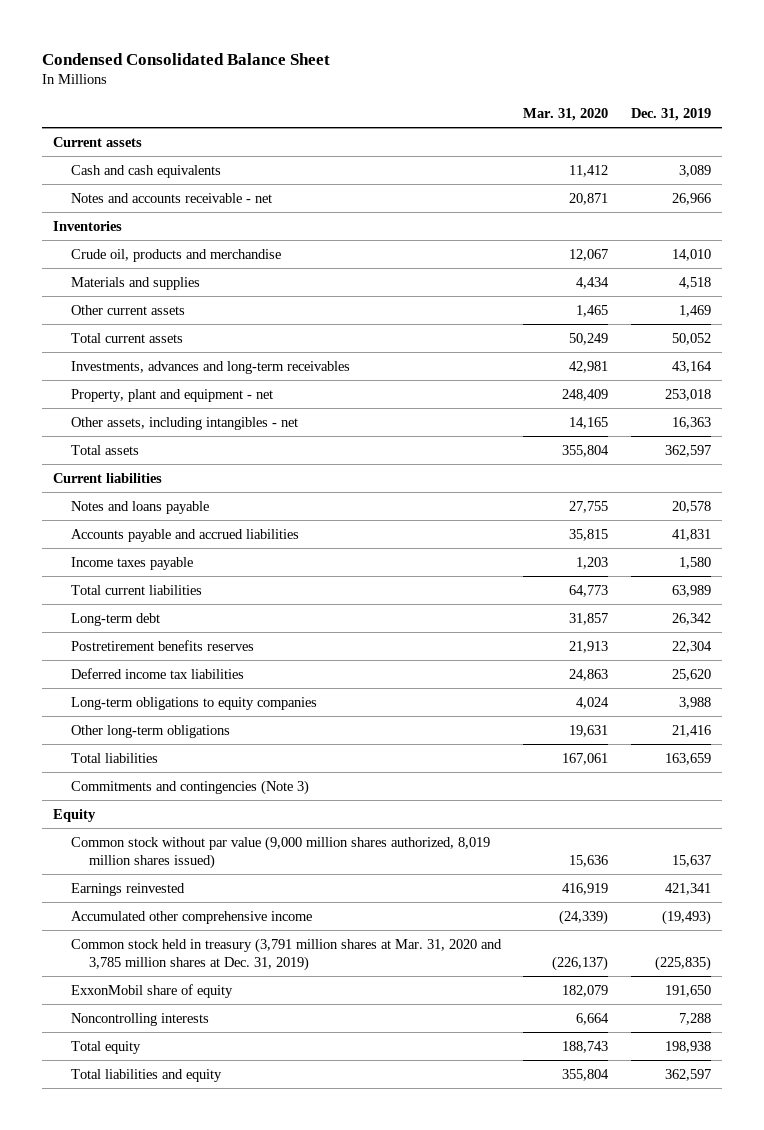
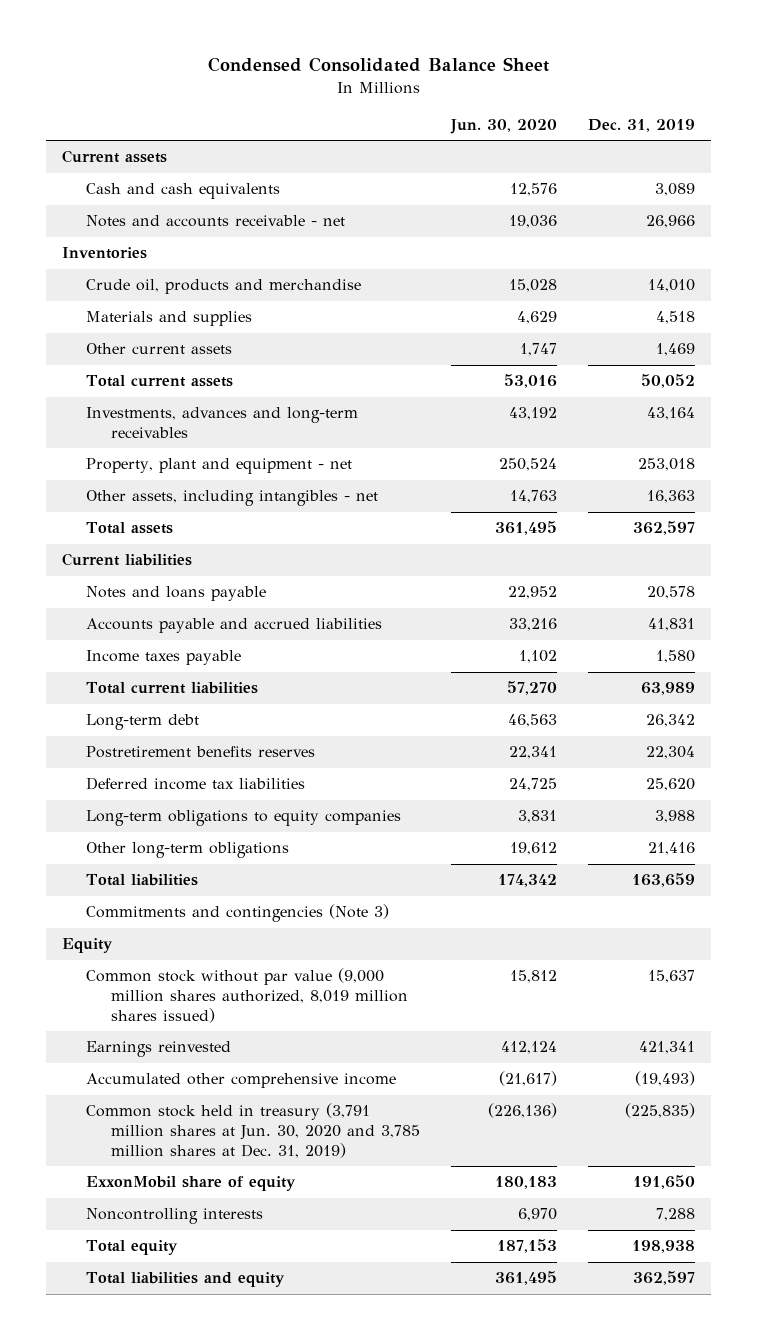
- | Mar. 31, 2020 | Dec. 31, 2019
+ | Jun. 30, 2020 | Dec. 31, 2019
- Common stock held in treasury (3,791 million shares at Mar. 31, 2020 and 3,785 million shares at Dec. 31, 2019) | (226,137) | (225,835)
+ Common stock held in treasury (3,791 million shares at Jun. 30, 2020 and 3,785 million shares at Dec. 31, 2019) | (226,136) | (225,835)

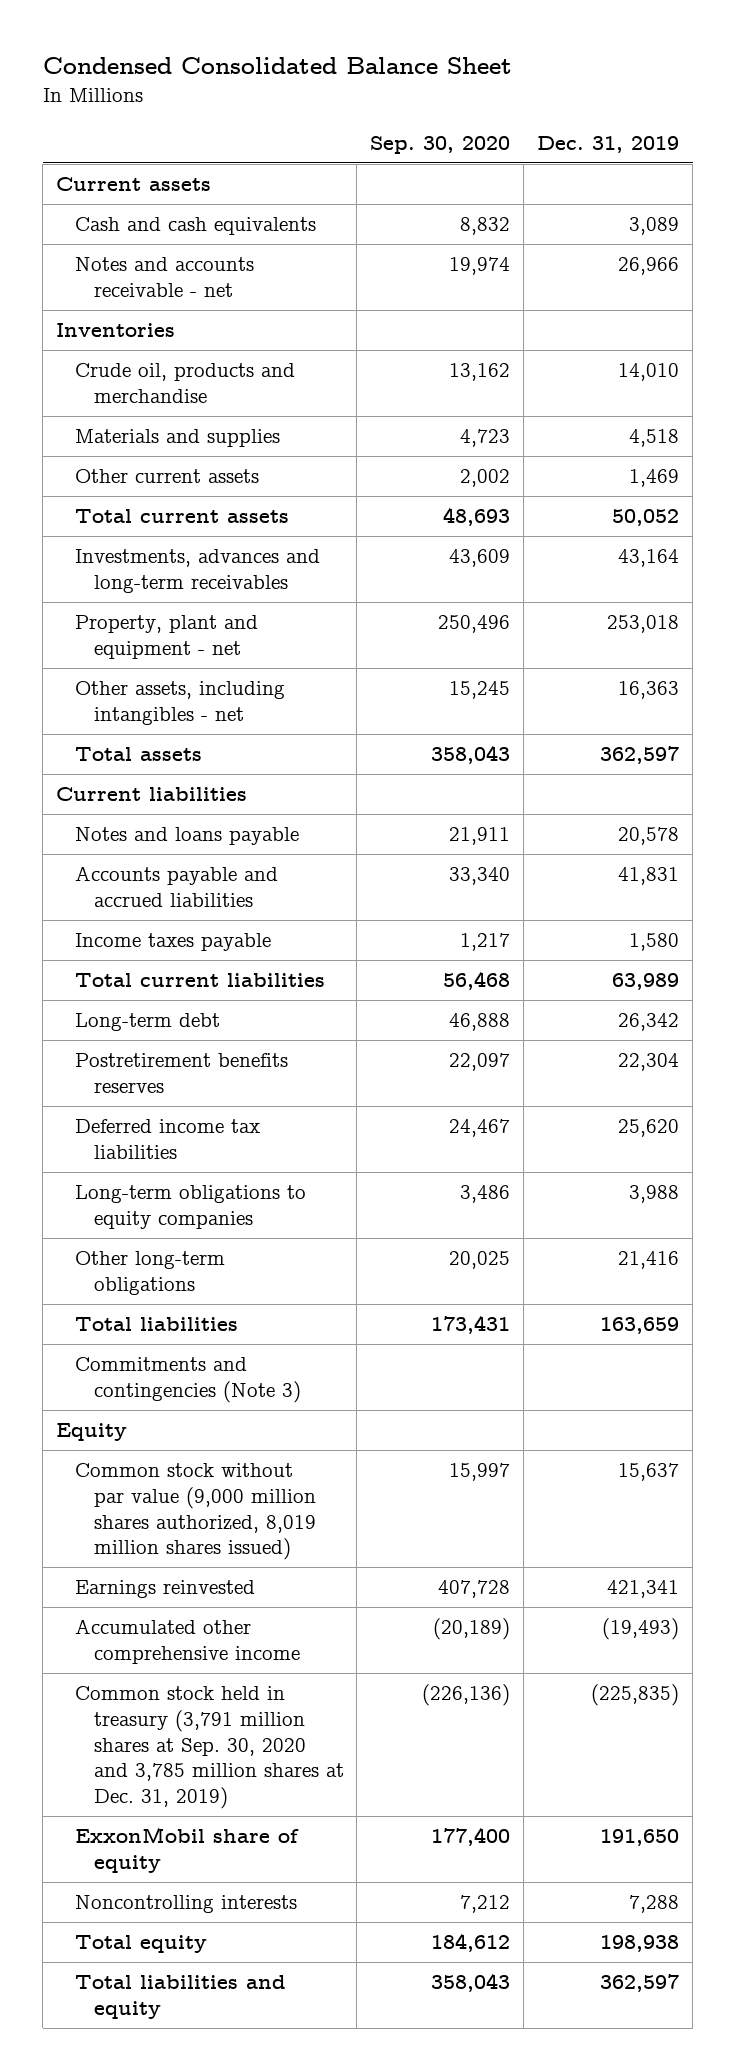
- | Jun. 30, 2020 | Dec. 31, 2019
+ | Sep. 30, 2020 | Dec. 31, 2019
- Common stock held in treasury (3,791 million shares at Jun. 30, 2020 and 3,785 million shares at Dec. 31, 2019) | (226,136) | (225,835)
+ Common stock held in treasury (3,791 million shares at Sep. 30, 2020 and 3,785 million shares at Dec. 31, 2019) | (226,136) | (225,835)

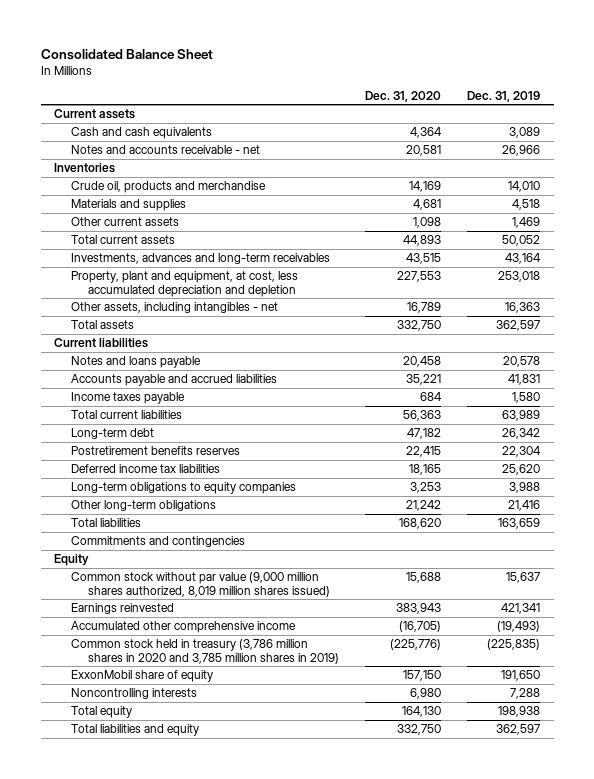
- Condensed Consolidated Balance Sheet
+ Consolidated Balance Sheet
- | Sep. 30, 2020 | Dec. 31, 2019
+ | Dec. 31, 2020 | Dec. 31, 2019
- Property, plant and equipment - net | 250,496 | 253,018
+ Property, plant and equipment, at cost, less accumulated depreciation and depletion | 227,553 | 253,018
- Commitments and contingencies (Note 3)
+ Commitments and contingencies
- Common stock held in treasury (3,791 million shares at Sep. 30, 2020 and 3,785 million shares at Dec. 31, 2019) | (226,136) | (225,835)
+ Common stock held in treasury (3,786 million shares in 2020 and 3,785 million shares in 2019) | (225,776) | (225,835)

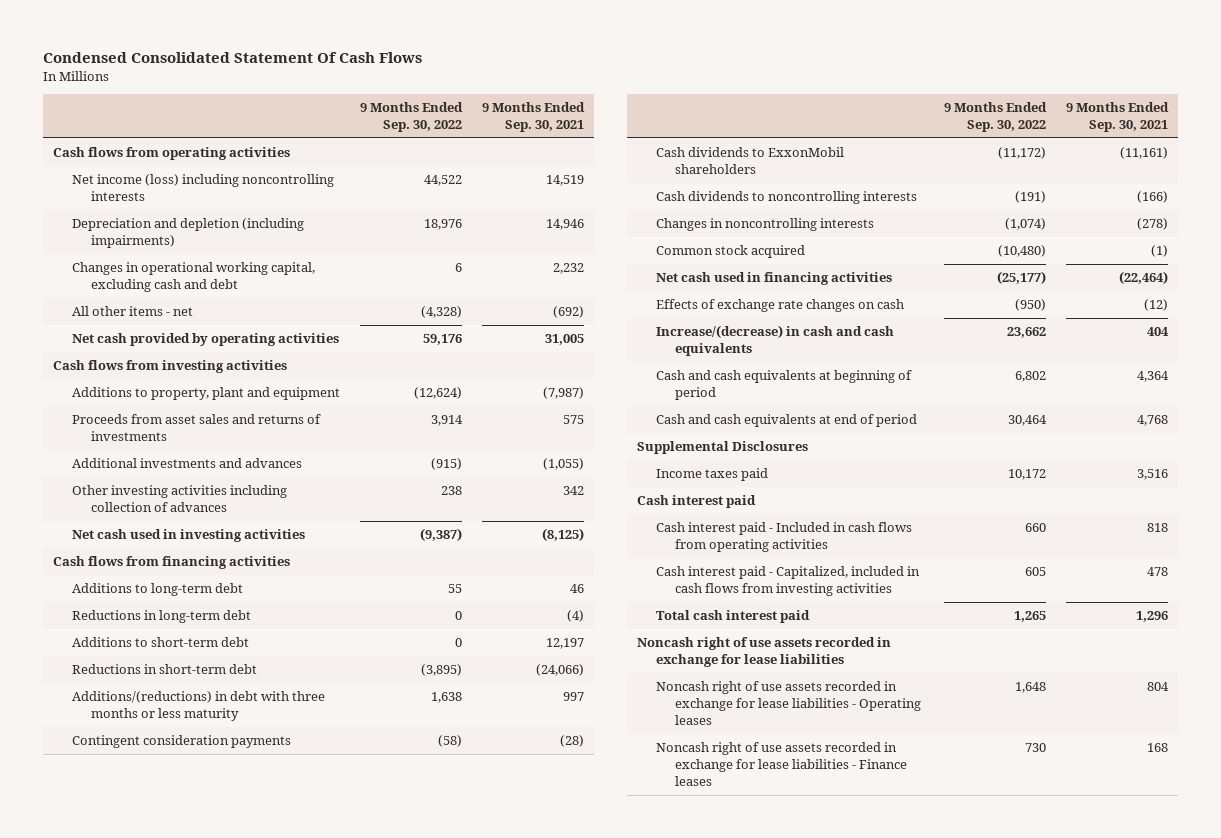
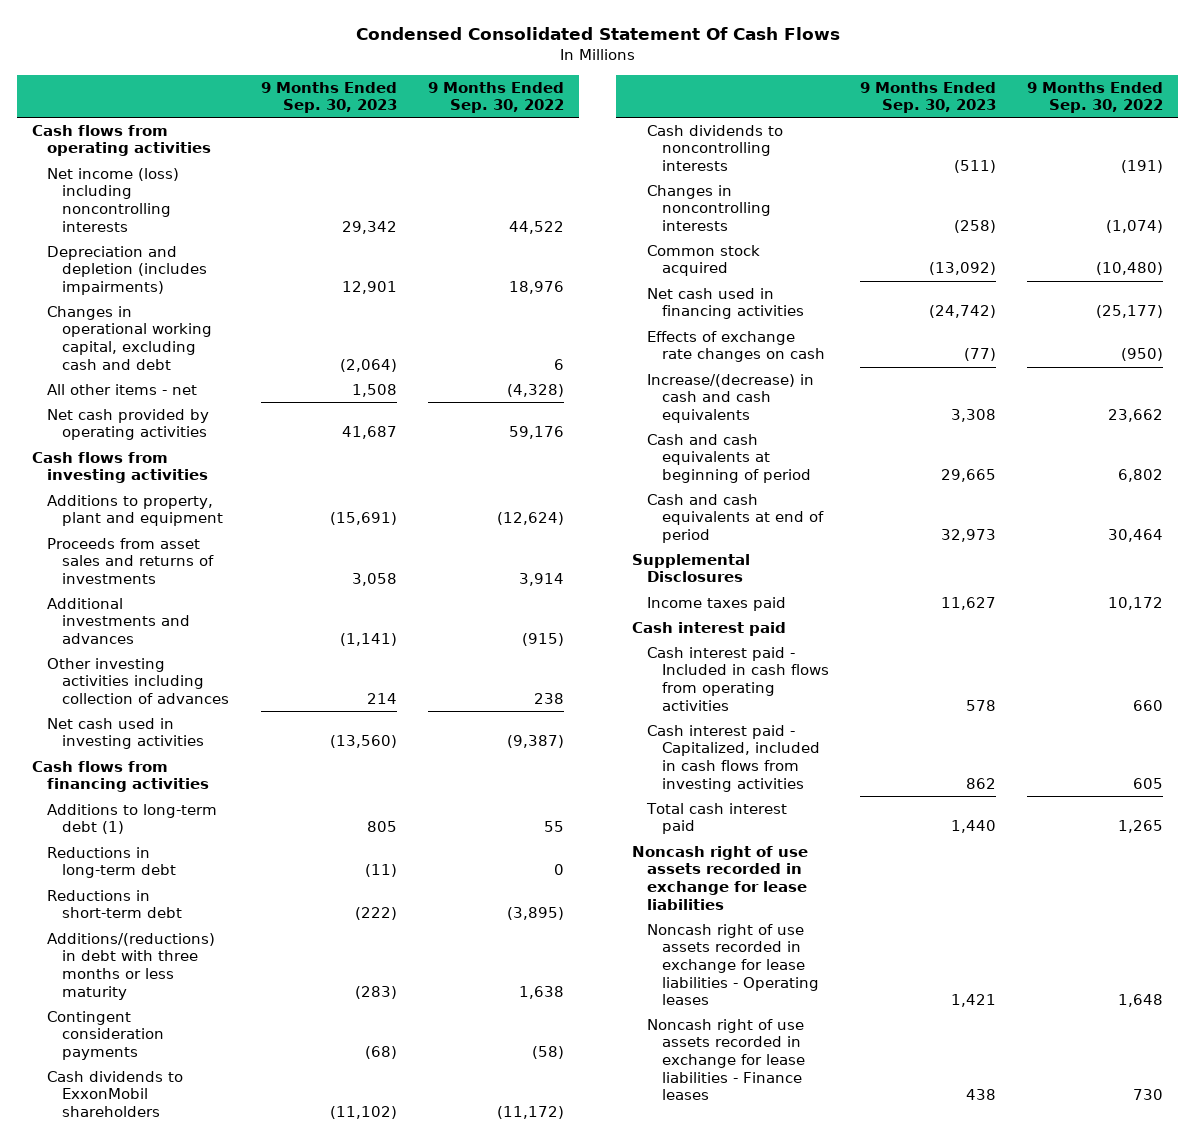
- | 9 Months Ended Sep. 30, 2022 | 9 Months Ended Sep. 30, 2021
+ | 9 Months Ended Sep. 30, 2023 | 9 Months Ended Sep. 30, 2022
- Depreciation and depletion (including impairments) | 18,976 | 14,946
+ Depreciation and depletion (includes impairments) | 12,901 | 18,976
- Additions to long-term debt | 55 | 46
+ Additions to long-term debt (1) | 805 | 55
- Additions to short-term debt | 0 | 12,197

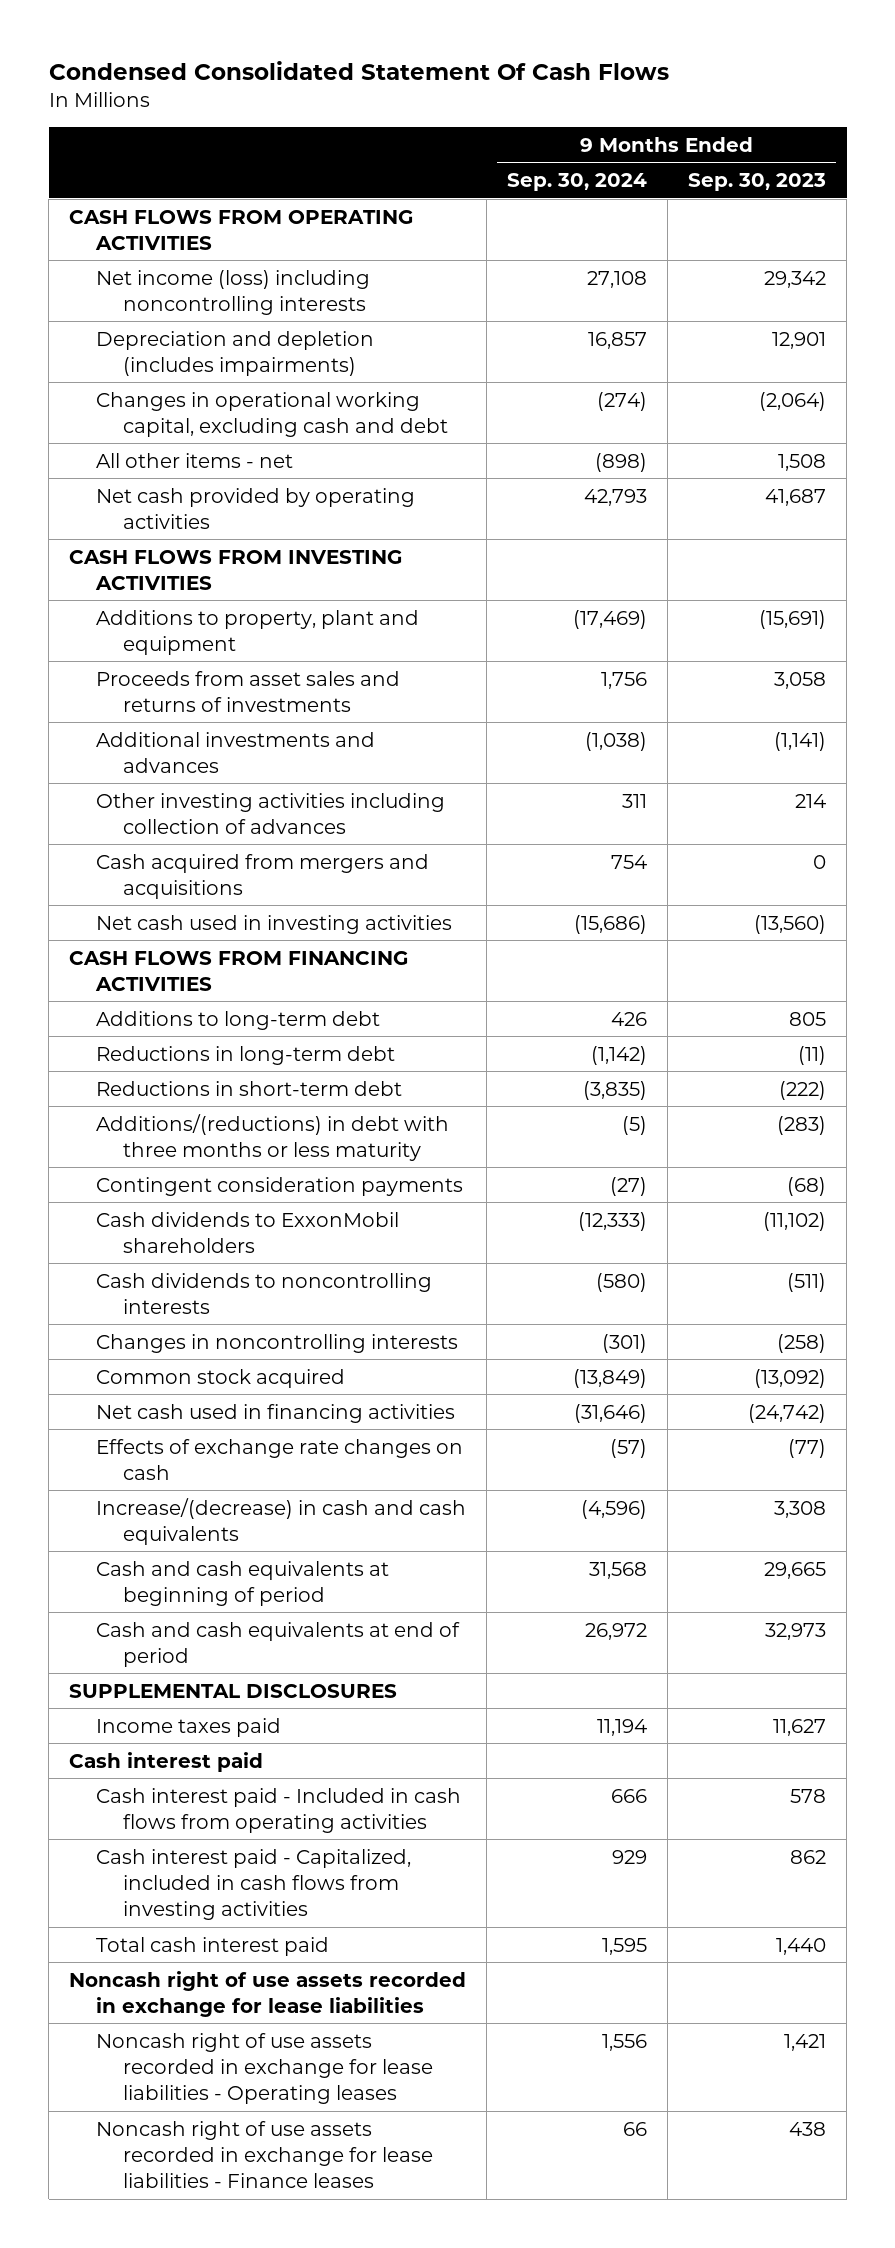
- | 9 Months Ended Sep. 30, 2023 | 9 Months Ended Sep. 30, 2022
+ | 9 Months Ended Sep. 30, 2024 | 9 Months Ended Sep. 30, 2023
- Cash flows from operating activities
+ CASH FLOWS FROM OPERATING ACTIVITIES
- Cash flows from investing activities
+ CASH FLOWS FROM INVESTING ACTIVITIES
+ Cash acquired from mergers and acquisitions | 754 | 0
- Cash flows from financing activities
- Additions to long-term debt (1) | 805 | 55
+ CASH FLOWS FROM FINANCING ACTIVITIES
+ Additions to long-term debt | 426 | 805
- Supplemental Disclosures
+ SUPPLEMENTAL DISCLOSURES

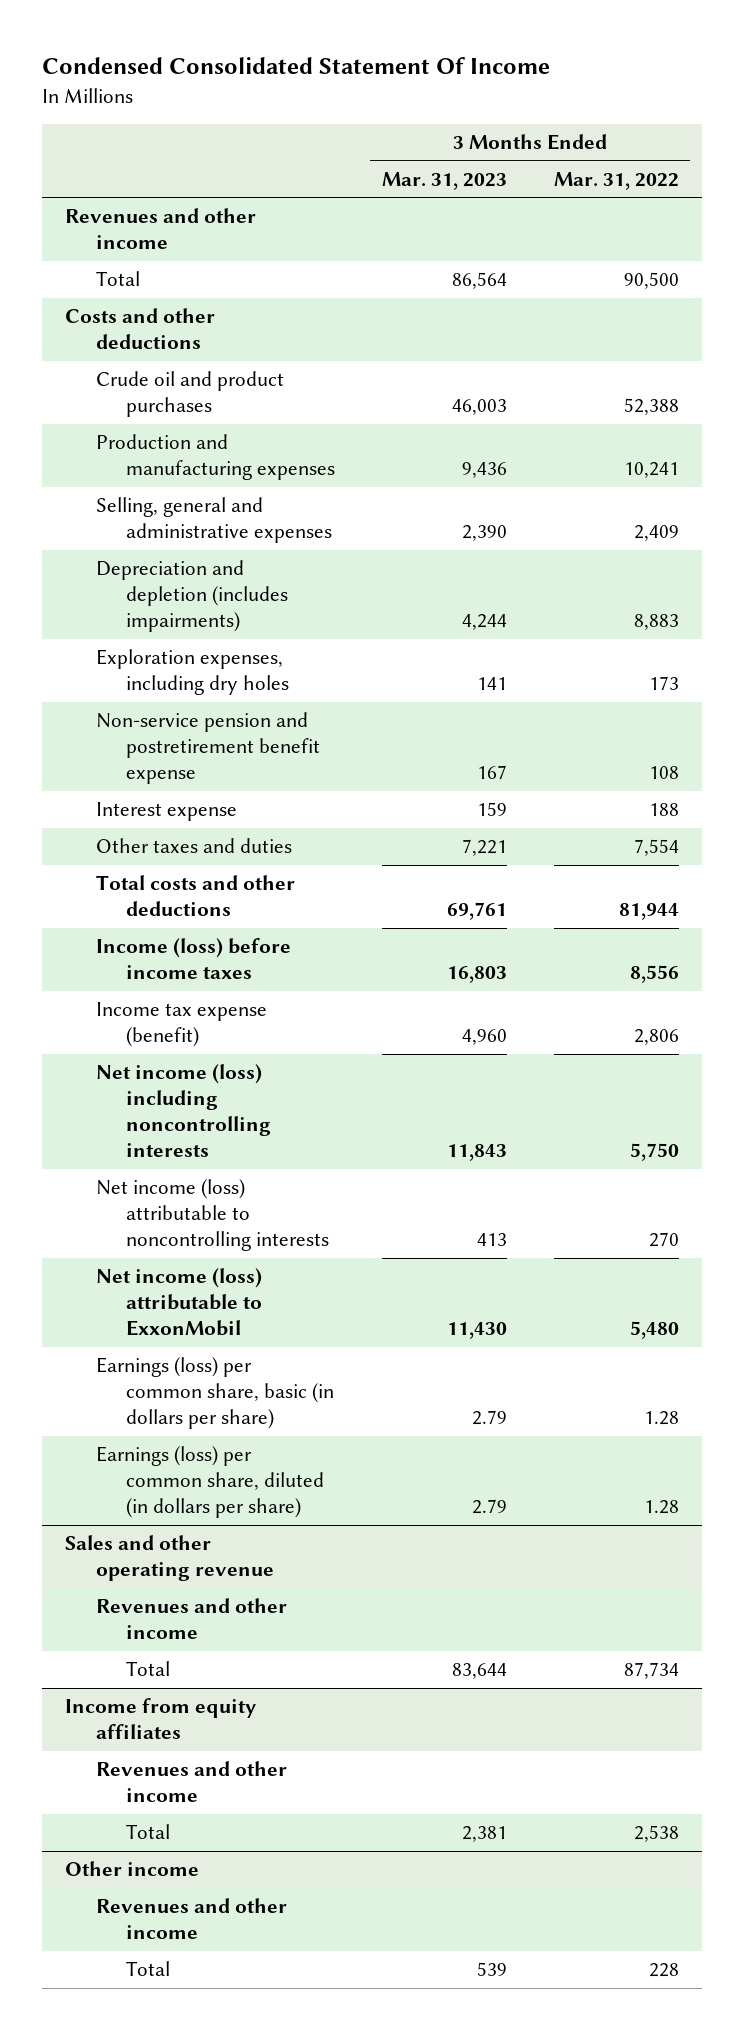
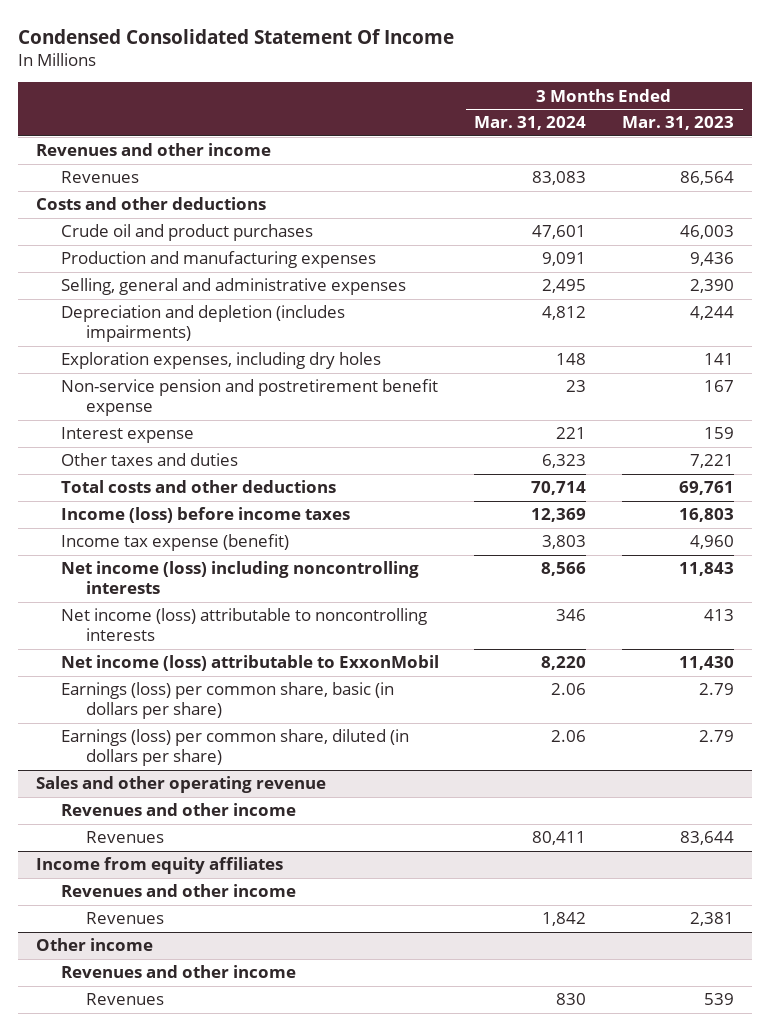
- | 3 Months Ended Mar. 31, 2023 | 3 Months Ended Mar. 31, 2022
+ | 3 Months Ended Mar. 31, 2024 | 3 Months Ended Mar. 31, 2023
- Total | 86,564 | 90,500
+ Revenues | 83,083 | 86,564
@ Sales and other operating revenue
- Total | 83,644 | 87,734
+ Revenues | 80,411 | 83,644
@ Income from equity affiliates
- Total | 2,381 | 2,538
+ Revenues | 1,842 | 2,381
@ Other income
- Total | 539 | 228
+ Revenues | 830 | 539

